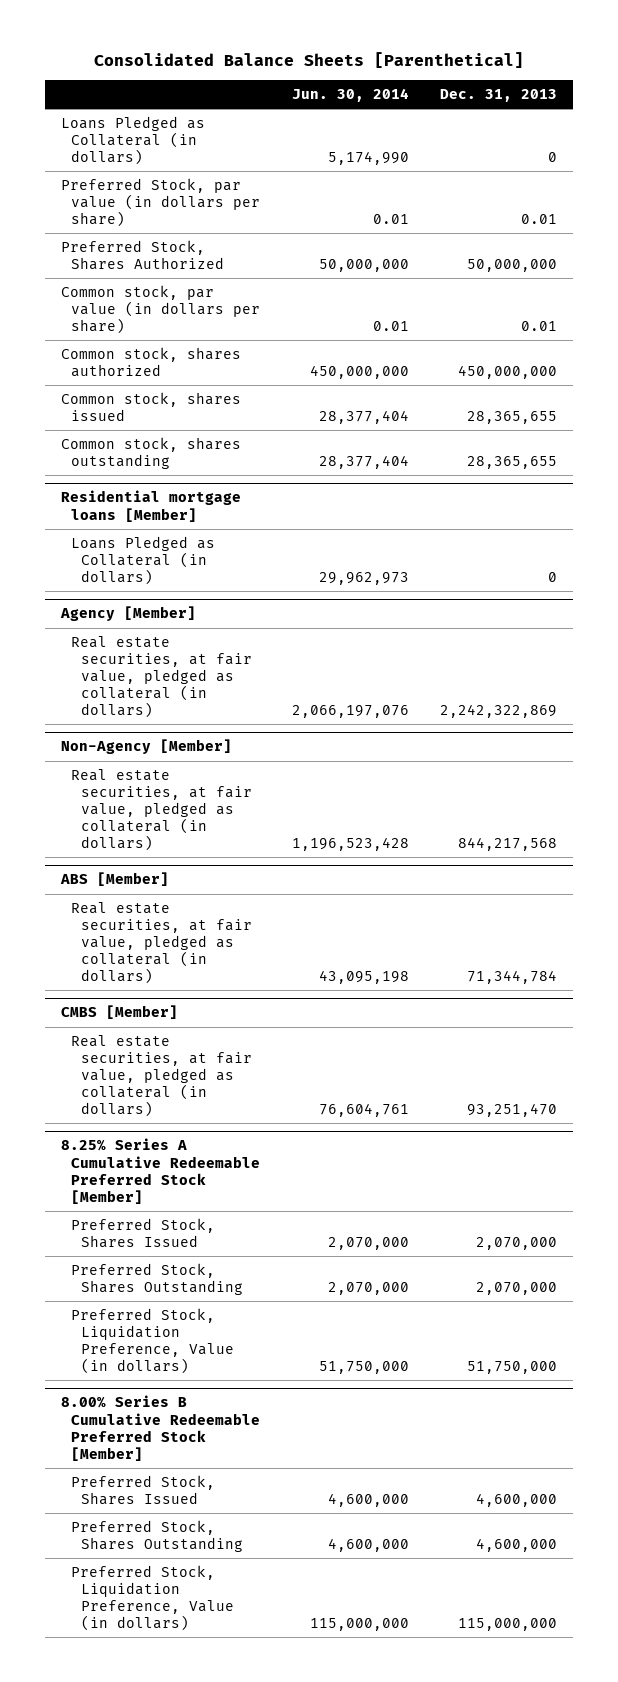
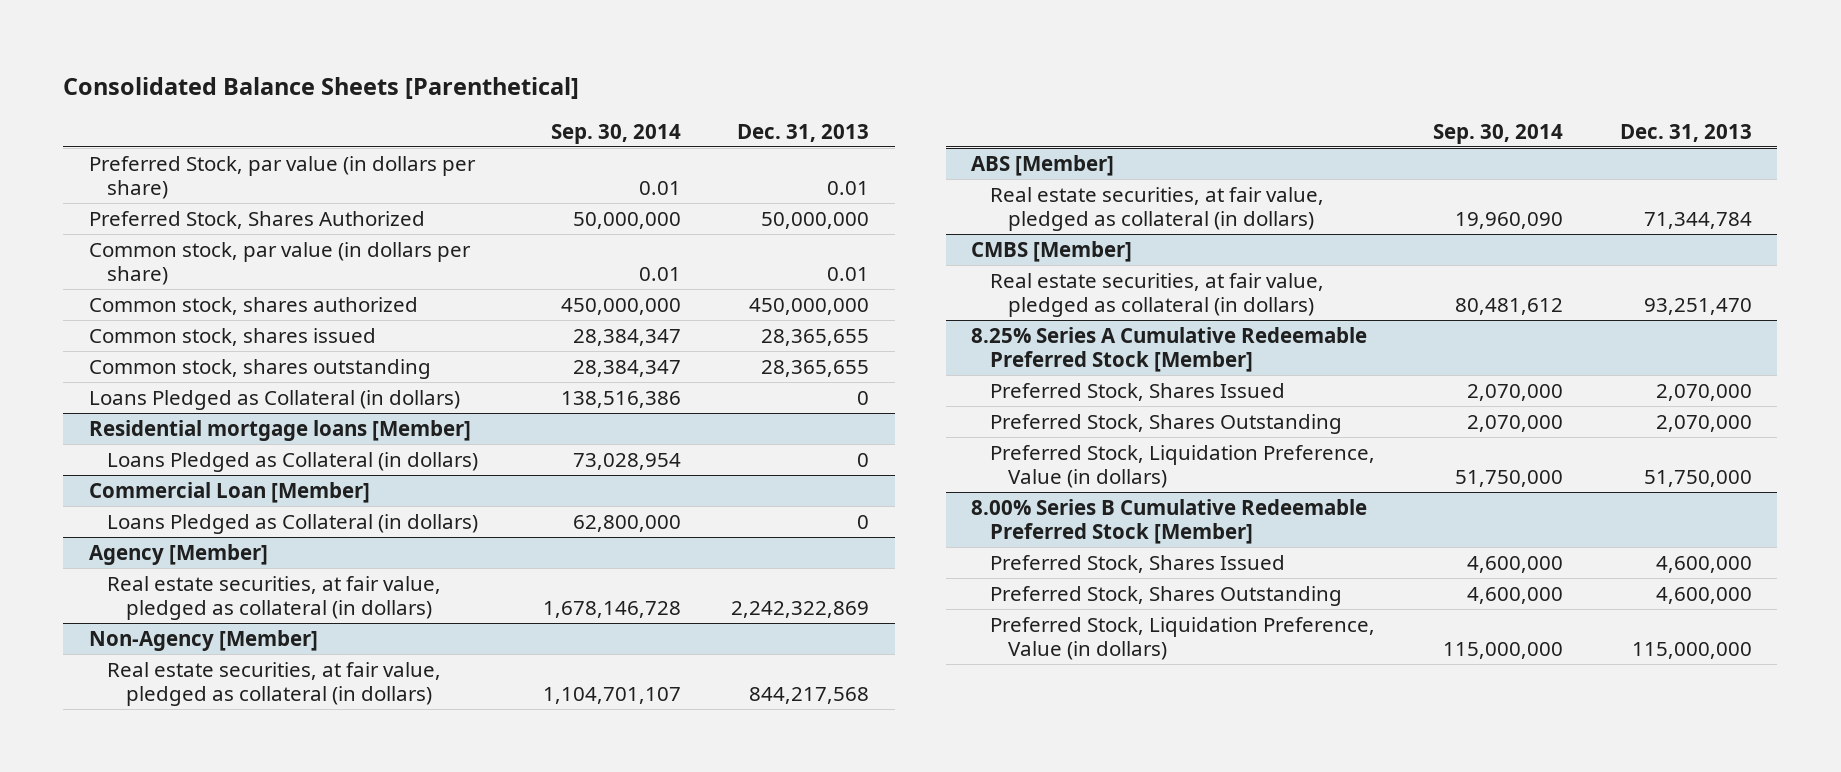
- | Jun. 30, 2014 | Dec. 31, 2013
+ | Sep. 30, 2014 | Dec. 31, 2013
moved down: Loans Pledged as Collateral (in dollars) | 138,516,386 | 0
+ Commercial Loan [Member]
+ Loans Pledged as Collateral (in dollars) | 62,800,000 | 0

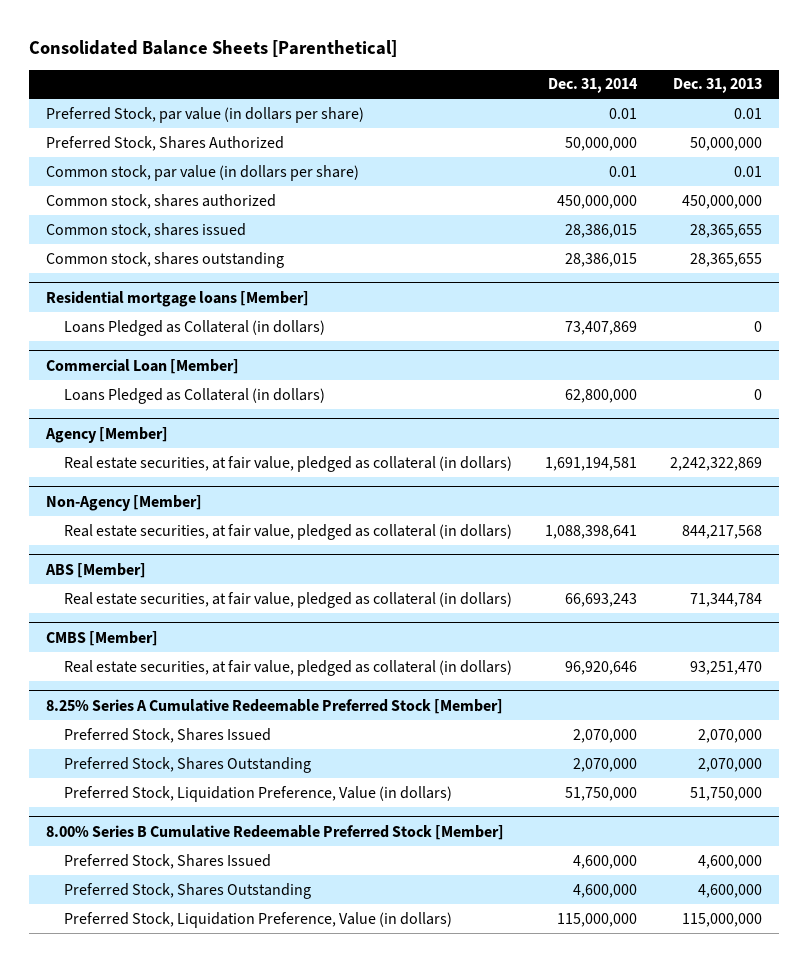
- | Sep. 30, 2014 | Dec. 31, 2013
+ | Dec. 31, 2014 | Dec. 31, 2013
- Loans Pledged as Collateral (in dollars) | 138,516,386 | 0

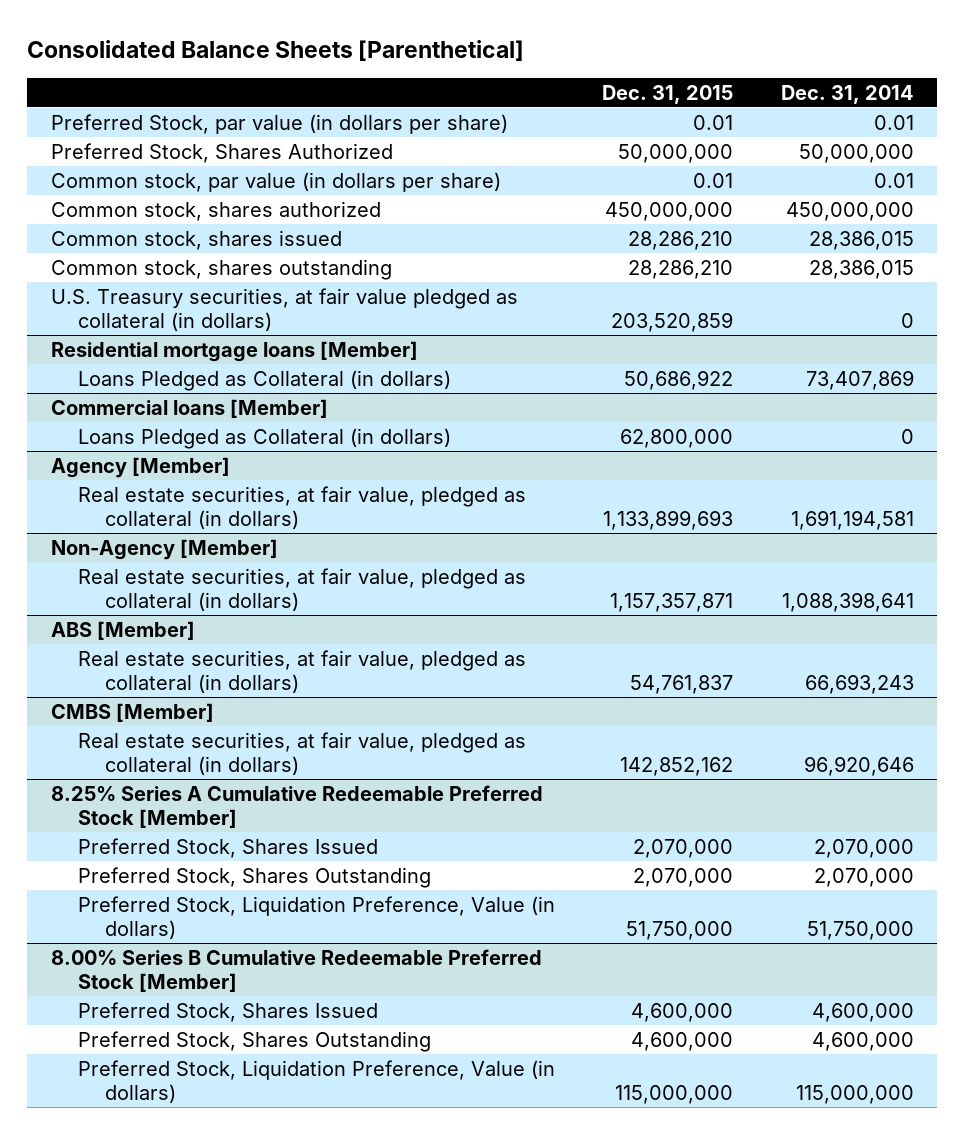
- | Dec. 31, 2014 | Dec. 31, 2013
+ | Dec. 31, 2015 | Dec. 31, 2014
+ U.S. Treasury securities, at fair value pledged as collateral (in dollars) | 203,520,859 | 0
- Commercial Loan [Member]
- Loans Pledged as Collateral (in dollars) | 62,800,000 | 0
+ Commercial loans [Member]
+ Loans Pledged as Collateral (in dollars) | 62,800,000 | 0

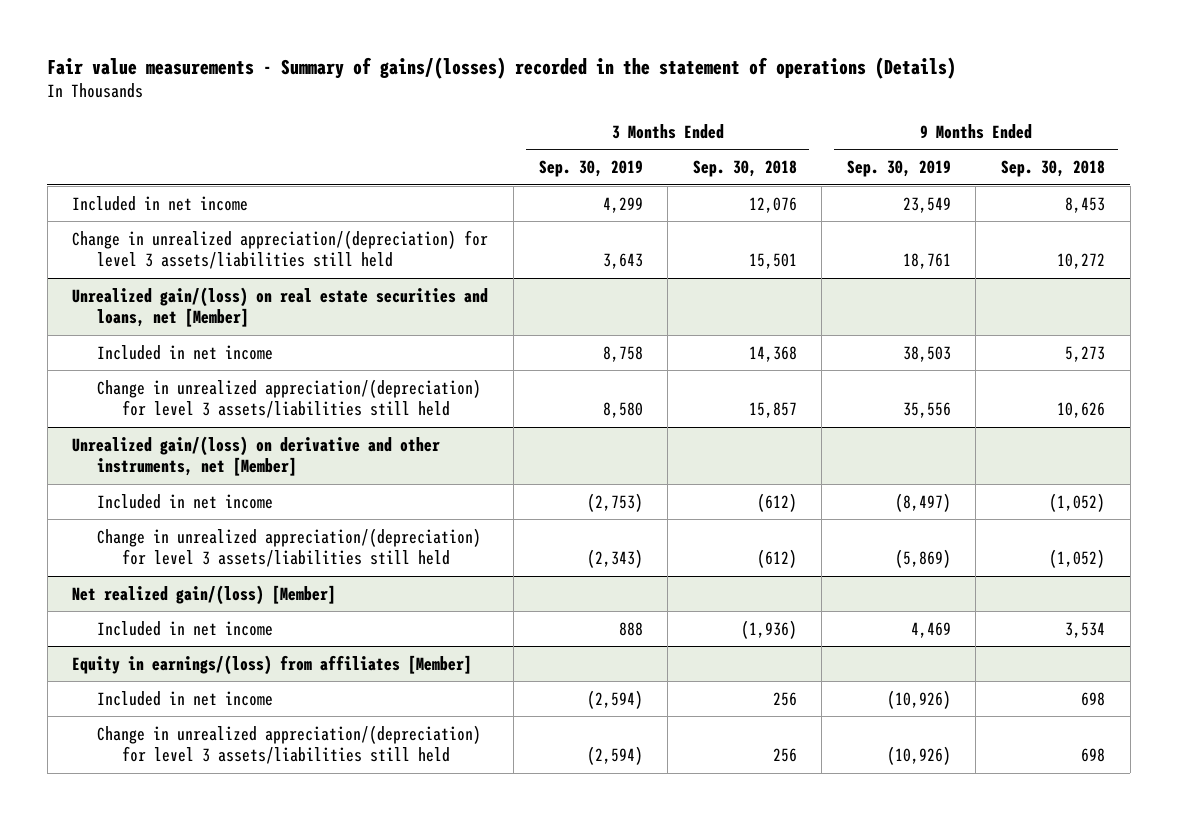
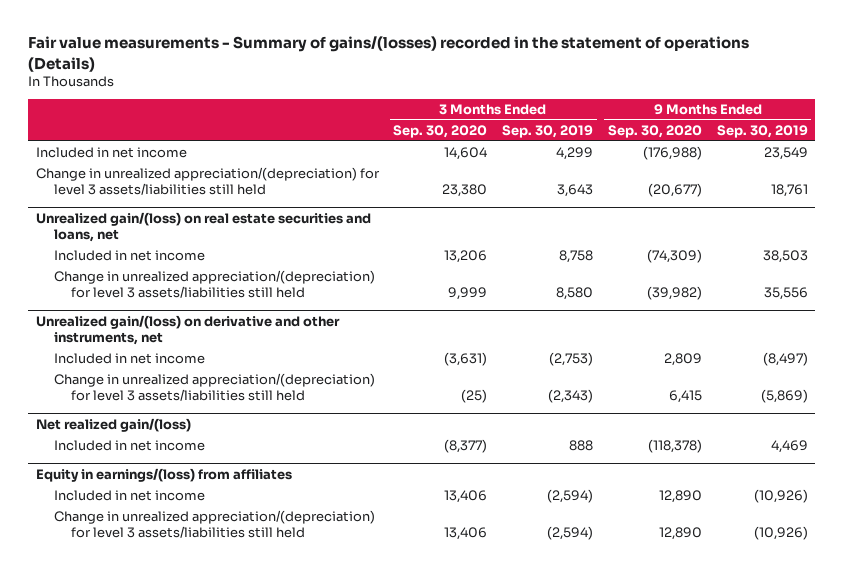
- | 3 Months Ended Sep. 30, 2019 | 3 Months Ended Sep. 30, 2018 | 9 Months Ended Sep. 30, 2019 | 9 Months Ended Sep. 30, 2018
+ | 3 Months Ended Sep. 30, 2020 | 3 Months Ended Sep. 30, 2019 | 9 Months Ended Sep. 30, 2020 | 9 Months Ended Sep. 30, 2019
- Unrealized gain/(loss) on real estate securities and loans, net [Member]
+ Unrealized gain/(loss) on real estate securities and loans, net
- Unrealized gain/(loss) on derivative and other instruments, net [Member]
+ Unrealized gain/(loss) on derivative and other instruments, net
- Net realized gain/(loss) [Member]
+ Net realized gain/(loss)
- Equity in earnings/(loss) from affiliates [Member]
+ Equity in earnings/(loss) from affiliates

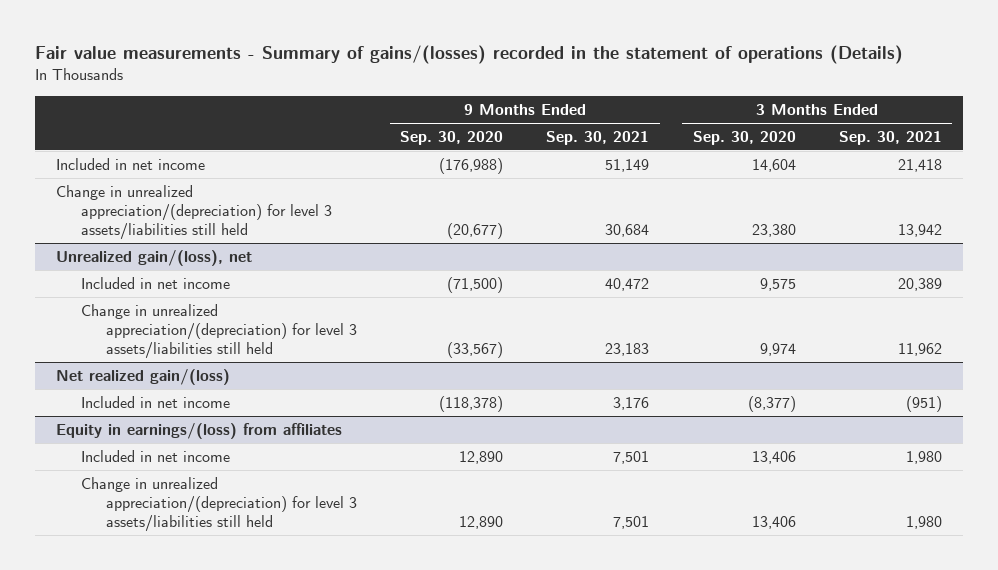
- | 3 Months Ended Sep. 30, 2020 | 3 Months Ended Sep. 30, 2019 | 9 Months Ended Sep. 30, 2020 | 9 Months Ended Sep. 30, 2019
+ | 9 Months Ended Sep. 30, 2020 | 9 Months Ended Sep. 30, 2021 | 3 Months Ended Sep. 30, 2020 | 3 Months Ended Sep. 30, 2021
- Unrealized gain/(loss) on real estate securities and loans, net
- Included in net income | 13,206 | 8,758 | (74,309) | 38,503
- Change in unrealized appreciation/(depreciation) for level 3 assets/liabilities still held | 9,999 | 8,580 | (39,982) | 35,556
- Unrealized gain/(loss) on derivative and other instruments, net
- Included in net income | (3,631) | (2,753) | 2,809 | (8,497)
- Change in unrealized appreciation/(depreciation) for level 3 assets/liabilities still held | (25) | (2,343) | 6,415 | (5,869)
+ Unrealized gain/(loss), net
+ Included in net income | (71,500) | 40,472 | 9,575 | 20,389
+ Change in unrealized appreciation/(depreciation) for level 3 assets/liabilities still held | (33,567) | 23,183 | 9,974 | 11,962

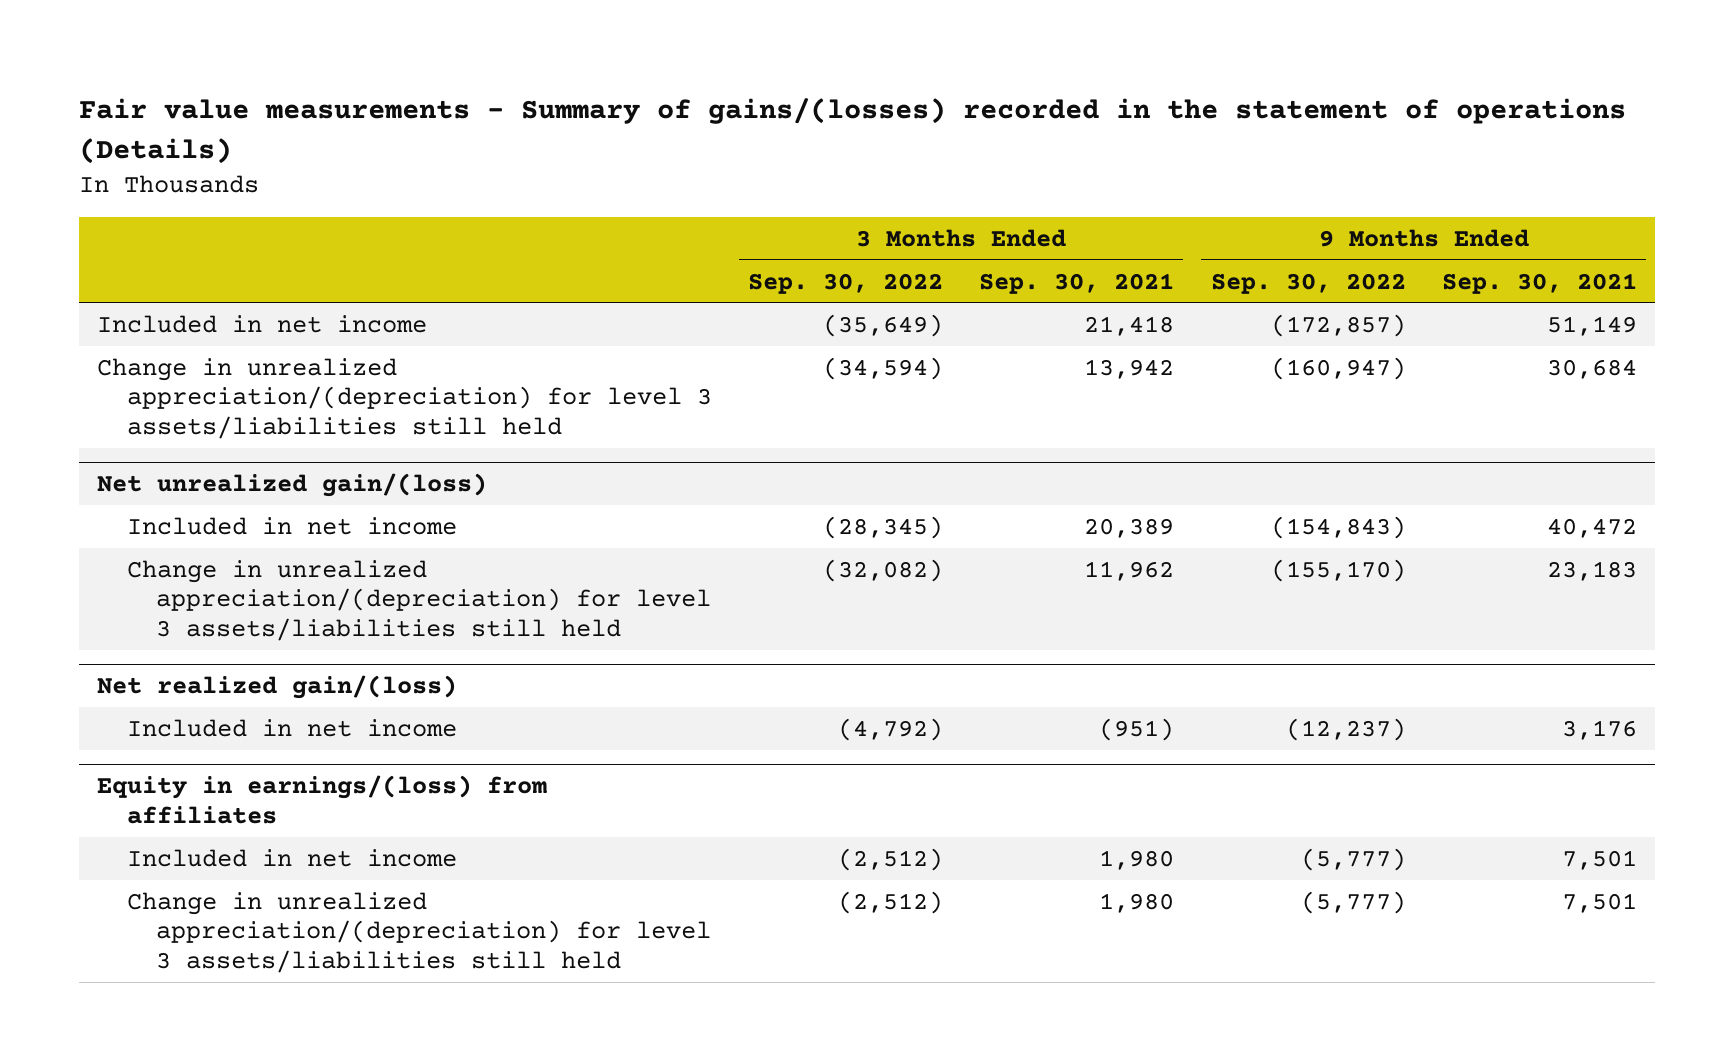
- | 9 Months Ended Sep. 30, 2020 | 9 Months Ended Sep. 30, 2021 | 3 Months Ended Sep. 30, 2020 | 3 Months Ended Sep. 30, 2021
+ | 3 Months Ended Sep. 30, 2022 | 3 Months Ended Sep. 30, 2021 | 9 Months Ended Sep. 30, 2022 | 9 Months Ended Sep. 30, 2021
- Unrealized gain/(loss), net
+ Net unrealized gain/(loss)

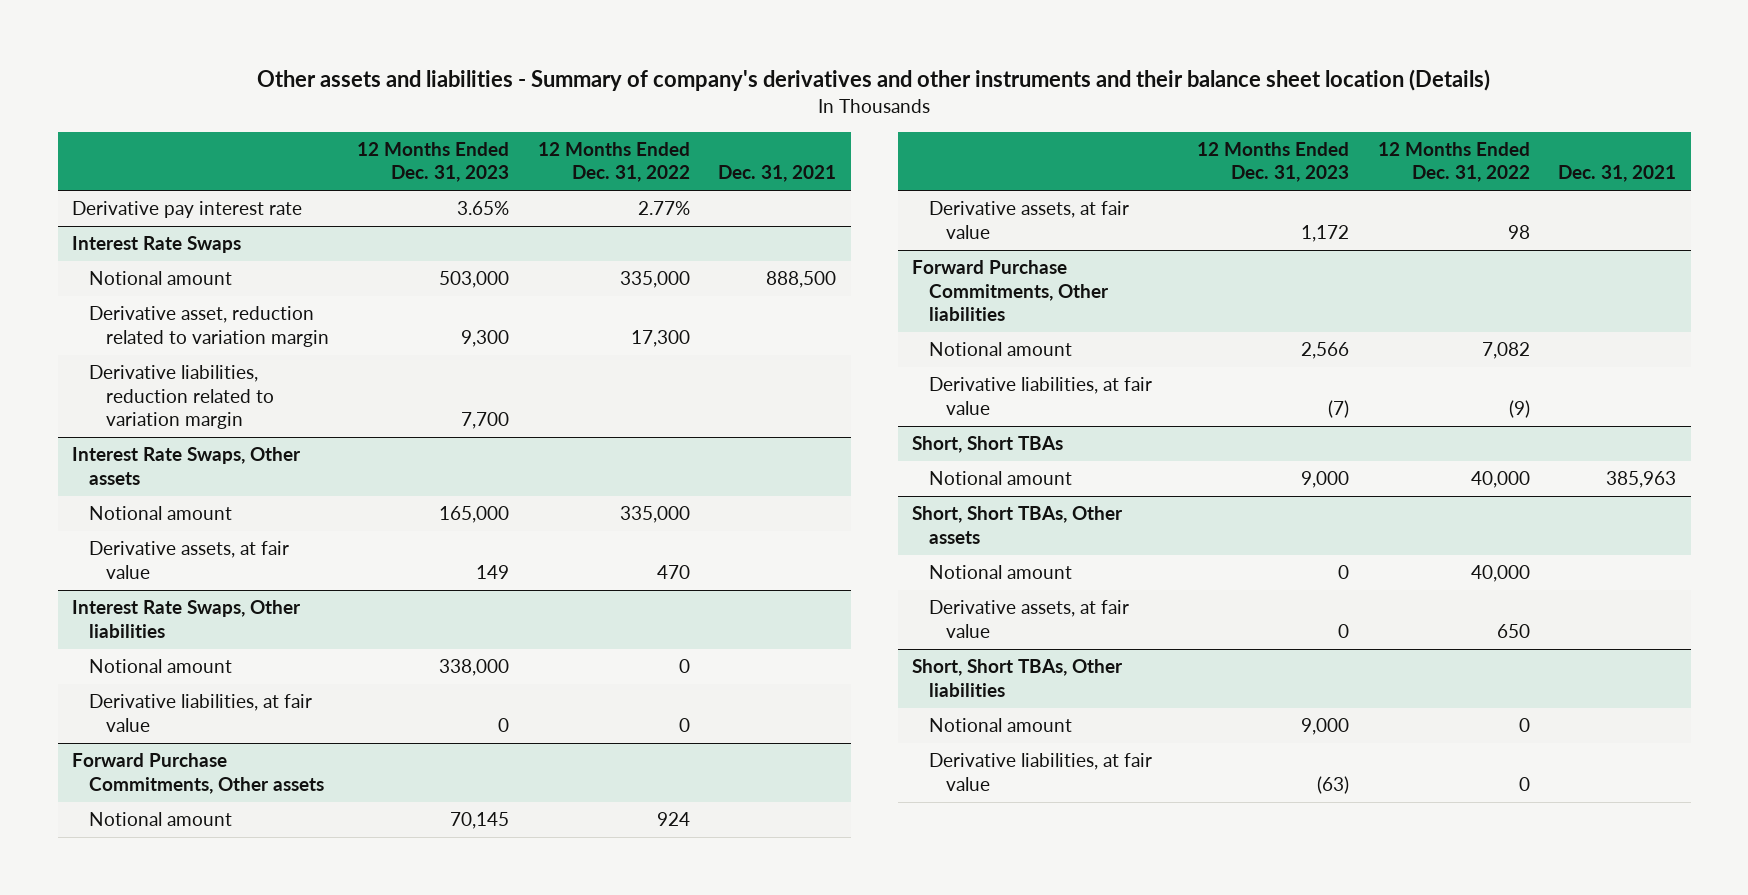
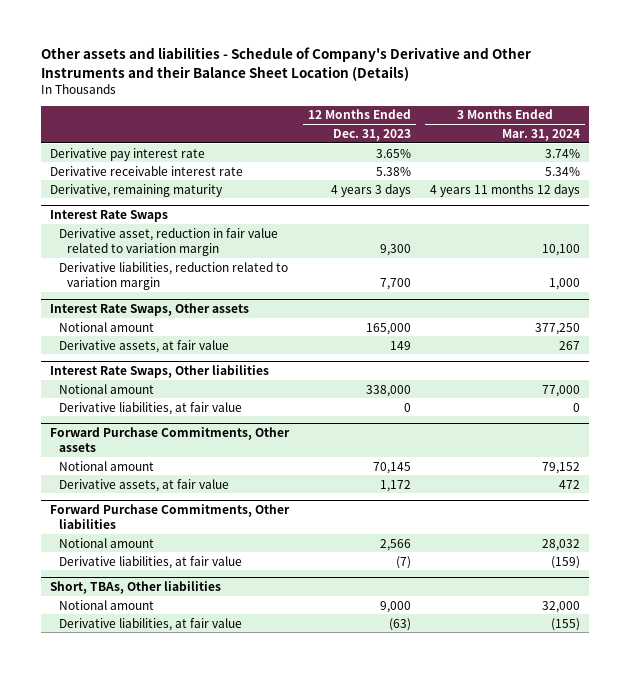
- Other assets and liabilities - Summary of company's derivatives and other instruments and their balance sheet location (Details)
+ Other assets and liabilities - Schedule of Company's Derivative and Other Instruments and their Balance Sheet Location (Details)
- | 12 Months Ended Dec. 31, 2023 | 12 Months Ended Dec. 31, 2022 | Dec. 31, 2021
+ | 12 Months Ended Dec. 31, 2023 | 3 Months Ended Mar. 31, 2024
+ Derivative receivable interest rate | 5.38% | 5.34%
+ Derivative, remaining maturity | 4 years 3 days | 4 years 11 months 12 days
@ Interest Rate Swaps
- Notional amount | 503,000 | 335,000 | 888,500
- Derivative asset, reduction related to variation margin | 9,300 | 17,300 |
+ Derivative asset, reduction in fair value related to variation margin | 9,300 | 10,100
- Short, Short TBAs
- Notional amount | 9,000 | 40,000 | 385,963
- Short, Short TBAs, Other assets
- Notional amount | 0 | 40,000 |
- Derivative assets, at fair value | 0 | 650 |
- Short, Short TBAs, Other liabilities
+ Short, TBAs, Other liabilities

